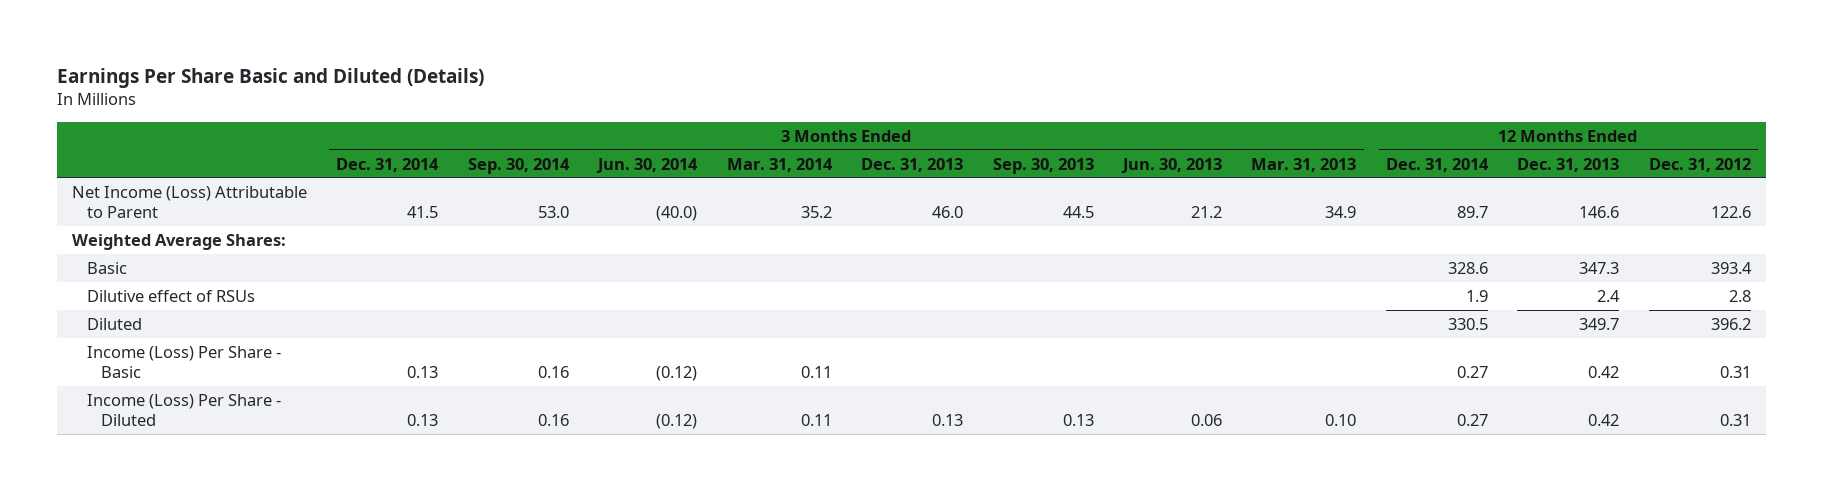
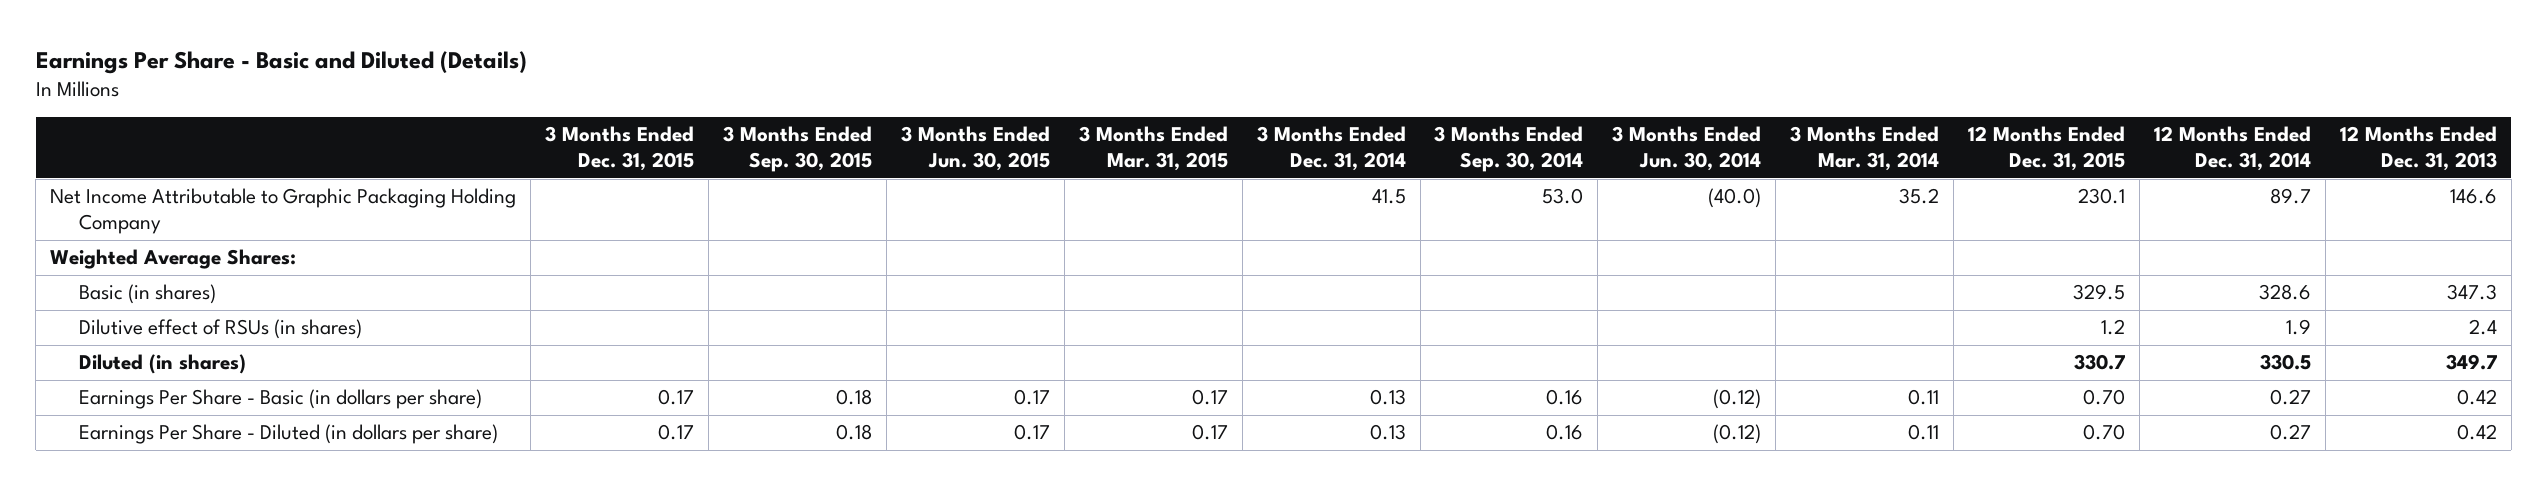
- Earnings Per Share Basic and Diluted (Details)
+ Earnings Per Share - Basic and Diluted (Details)
- | 3 Months Ended Dec. 31, 2014 | 3 Months Ended Sep. 30, 2014 | 3 Months Ended Jun. 30, 2014 | 3 Months Ended Mar. 31, 2014 | 3 Months Ended Dec. 31, 2013 | 3 Months Ended Sep. 30, 2013 | 3 Months Ended Jun. 30, 2013 | 3 Months Ended Mar. 31, 2013 | 12 Months Ended Dec. 31, 2014 | 12 Months Ended Dec. 31, 2013 | 12 Months Ended Dec. 31, 2012
+ | 3 Months Ended Dec. 31, 2015 | 3 Months Ended Sep. 30, 2015 | 3 Months Ended Jun. 30, 2015 | 3 Months Ended Mar. 31, 2015 | 3 Months Ended Dec. 31, 2014 | 3 Months Ended Sep. 30, 2014 | 3 Months Ended Jun. 30, 2014 | 3 Months Ended Mar. 31, 2014 | 12 Months Ended Dec. 31, 2015 | 12 Months Ended Dec. 31, 2014 | 12 Months Ended Dec. 31, 2013
- Net Income (Loss) Attributable to Parent | 41.5 | 53.0 | (40.0) | 35.2 | 46.0 | 44.5 | 21.2 | 34.9 | 89.7 | 146.6 | 122.6
+ Net Income Attributable to Graphic Packaging Holding Company | | | | | 41.5 | 53.0 | (40.0) | 35.2 | 230.1 | 89.7 | 146.6
- Basic | | | | | | | | | 328.6 | 347.3 | 393.4
- Dilutive effect of RSUs | | | | | | | | | 1.9 | 2.4 | 2.8
- Diluted | | | | | | | | | 330.5 | 349.7 | 396.2
- Income (Loss) Per Share - Basic | 0.13 | 0.16 | (0.12) | 0.11 | | | | | 0.27 | 0.42 | 0.31
- Income (Loss) Per Share - Diluted | 0.13 | 0.16 | (0.12) | 0.11 | 0.13 | 0.13 | 0.06 | 0.10 | 0.27 | 0.42 | 0.31
+ Basic (in shares) | | | | | | | | | 329.5 | 328.6 | 347.3
+ Dilutive effect of RSUs (in shares) | | | | | | | | | 1.2 | 1.9 | 2.4
+ Diluted (in shares) | | | | | | | | | 330.7 | 330.5 | 349.7
+ Earnings Per Share - Basic (in dollars per share) | 0.17 | 0.18 | 0.17 | 0.17 | 0.13 | 0.16 | (0.12) | 0.11 | 0.70 | 0.27 | 0.42
+ Earnings Per Share - Diluted (in dollars per share) | 0.17 | 0.18 | 0.17 | 0.17 | 0.13 | 0.16 | (0.12) | 0.11 | 0.70 | 0.27 | 0.42

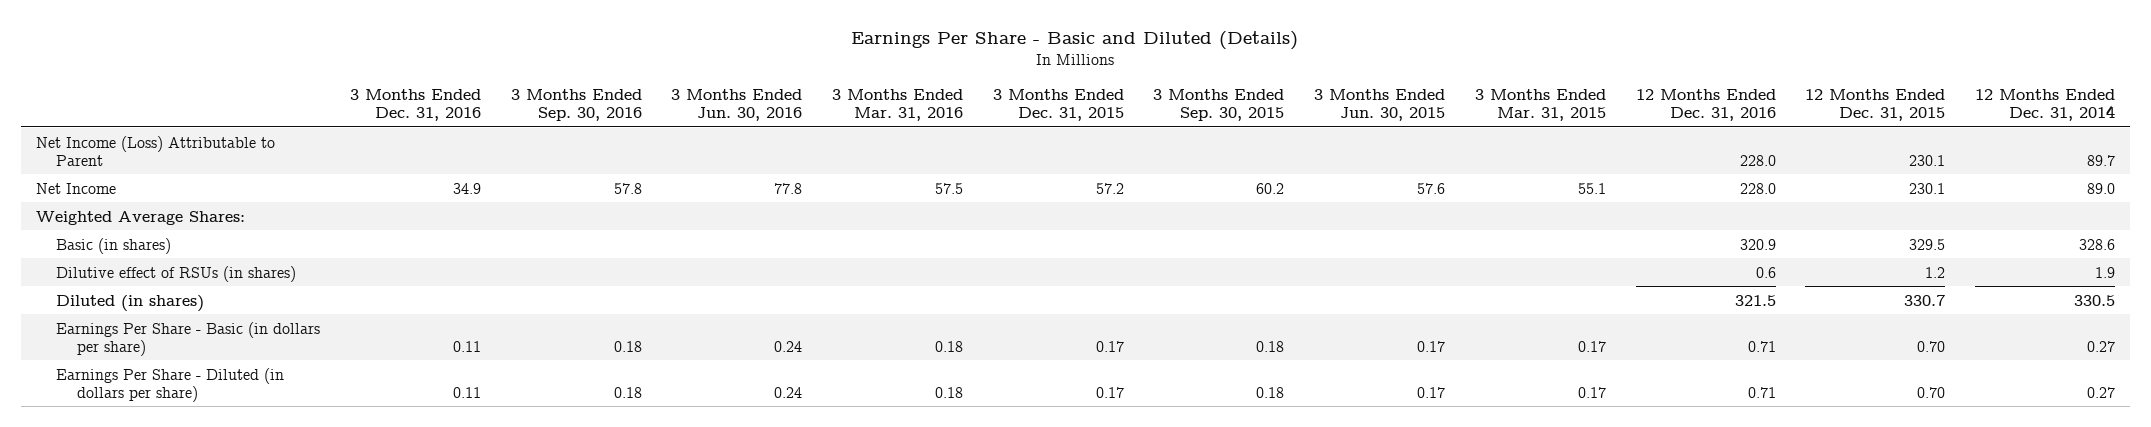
- | 3 Months Ended Dec. 31, 2015 | 3 Months Ended Sep. 30, 2015 | 3 Months Ended Jun. 30, 2015 | 3 Months Ended Mar. 31, 2015 | 3 Months Ended Dec. 31, 2014 | 3 Months Ended Sep. 30, 2014 | 3 Months Ended Jun. 30, 2014 | 3 Months Ended Mar. 31, 2014 | 12 Months Ended Dec. 31, 2015 | 12 Months Ended Dec. 31, 2014 | 12 Months Ended Dec. 31, 2013
+ | 3 Months Ended Dec. 31, 2016 | 3 Months Ended Sep. 30, 2016 | 3 Months Ended Jun. 30, 2016 | 3 Months Ended Mar. 31, 2016 | 3 Months Ended Dec. 31, 2015 | 3 Months Ended Sep. 30, 2015 | 3 Months Ended Jun. 30, 2015 | 3 Months Ended Mar. 31, 2015 | 12 Months Ended Dec. 31, 2016 | 12 Months Ended Dec. 31, 2015 | 12 Months Ended Dec. 31, 2014
- Net Income Attributable to Graphic Packaging Holding Company | | | | | 41.5 | 53.0 | (40.0) | 35.2 | 230.1 | 89.7 | 146.6
+ Net Income (Loss) Attributable to Parent | | | | | | | | | 228.0 | 230.1 | 89.7
+ Net Income | 34.9 | 57.8 | 77.8 | 57.5 | 57.2 | 60.2 | 57.6 | 55.1 | 228.0 | 230.1 | 89.0

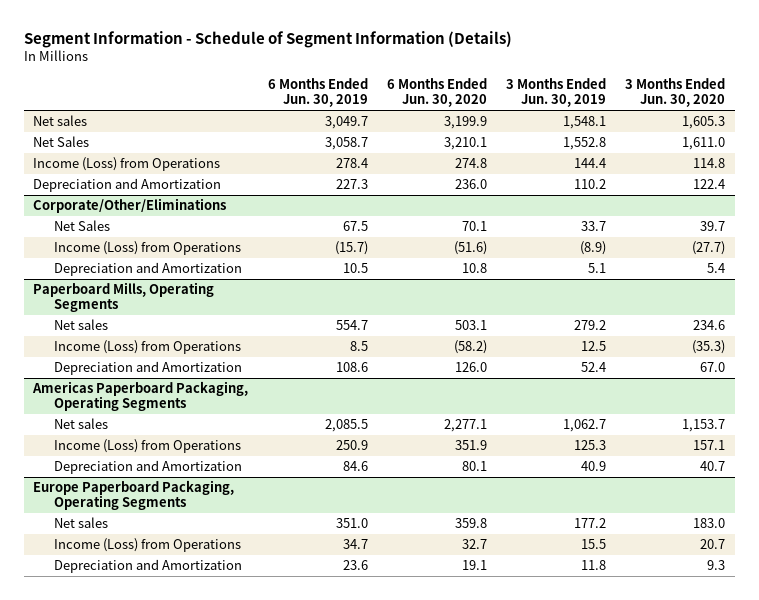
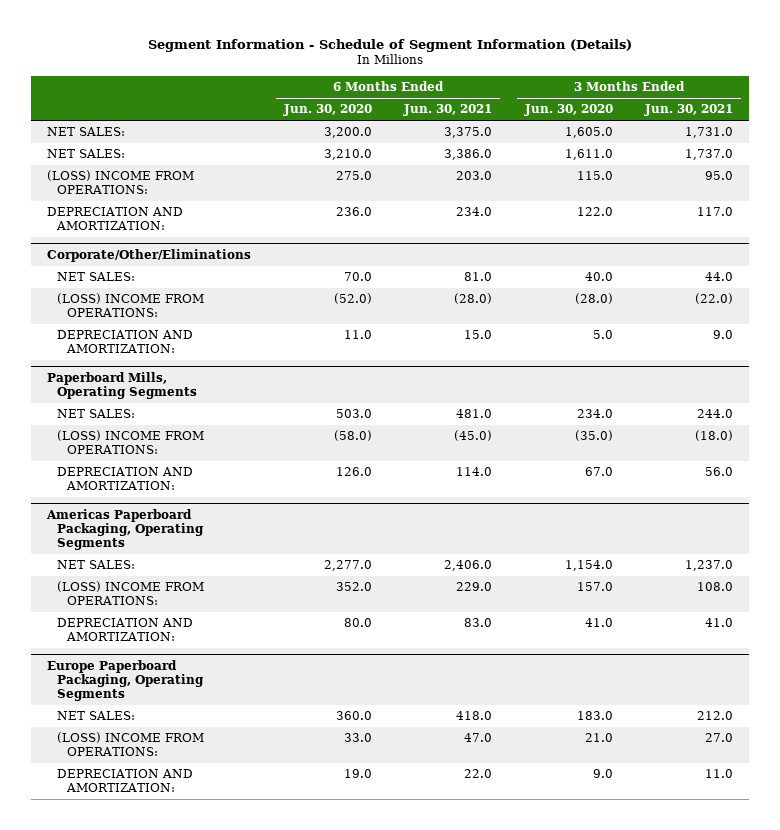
- | 6 Months Ended Jun. 30, 2019 | 6 Months Ended Jun. 30, 2020 | 3 Months Ended Jun. 30, 2019 | 3 Months Ended Jun. 30, 2020
+ | 6 Months Ended Jun. 30, 2020 | 6 Months Ended Jun. 30, 2021 | 3 Months Ended Jun. 30, 2020 | 3 Months Ended Jun. 30, 2021
- Net sales | 3,049.7 | 3,199.9 | 1,548.1 | 1,605.3
- Net Sales | 3,058.7 | 3,210.1 | 1,552.8 | 1,611.0
- Income (Loss) from Operations | 278.4 | 274.8 | 144.4 | 114.8
- Depreciation and Amortization | 227.3 | 236.0 | 110.2 | 122.4
+ NET SALES: | 3,200.0 | 3,375.0 | 1,605.0 | 1,731.0
+ NET SALES: | 3,210.0 | 3,386.0 | 1,611.0 | 1,737.0
+ (LOSS) INCOME FROM OPERATIONS: | 275.0 | 203.0 | 115.0 | 95.0
+ DEPRECIATION AND AMORTIZATION: | 236.0 | 234.0 | 122.0 | 117.0
@ Corporate/Other/Eliminations
- Net Sales | 67.5 | 70.1 | 33.7 | 39.7
- Income (Loss) from Operations | (15.7) | (51.6) | (8.9) | (27.7)
- Depreciation and Amortization | 10.5 | 10.8 | 5.1 | 5.4
+ NET SALES: | 70.0 | 81.0 | 40.0 | 44.0
+ (LOSS) INCOME FROM OPERATIONS: | (52.0) | (28.0) | (28.0) | (22.0)
+ DEPRECIATION AND AMORTIZATION: | 11.0 | 15.0 | 5.0 | 9.0
@ Paperboard Mills, Operating Segments
- Net sales | 554.7 | 503.1 | 279.2 | 234.6
- Income (Loss) from Operations | 8.5 | (58.2) | 12.5 | (35.3)
- Depreciation and Amortization | 108.6 | 126.0 | 52.4 | 67.0
+ NET SALES: | 503.0 | 481.0 | 234.0 | 244.0
+ (LOSS) INCOME FROM OPERATIONS: | (58.0) | (45.0) | (35.0) | (18.0)
+ DEPRECIATION AND AMORTIZATION: | 126.0 | 114.0 | 67.0 | 56.0
@ Americas Paperboard Packaging, Operating Segments
- Net sales | 2,085.5 | 2,277.1 | 1,062.7 | 1,153.7
- Income (Loss) from Operations | 250.9 | 351.9 | 125.3 | 157.1
- Depreciation and Amortization | 84.6 | 80.1 | 40.9 | 40.7
+ NET SALES: | 2,277.0 | 2,406.0 | 1,154.0 | 1,237.0
+ (LOSS) INCOME FROM OPERATIONS: | 352.0 | 229.0 | 157.0 | 108.0
+ DEPRECIATION AND AMORTIZATION: | 80.0 | 83.0 | 41.0 | 41.0
@ Europe Paperboard Packaging, Operating Segments
- Net sales | 351.0 | 359.8 | 177.2 | 183.0
- Income (Loss) from Operations | 34.7 | 32.7 | 15.5 | 20.7
- Depreciation and Amortization | 23.6 | 19.1 | 11.8 | 9.3
+ NET SALES: | 360.0 | 418.0 | 183.0 | 212.0
+ (LOSS) INCOME FROM OPERATIONS: | 33.0 | 47.0 | 21.0 | 27.0
+ DEPRECIATION AND AMORTIZATION: | 19.0 | 22.0 | 9.0 | 11.0

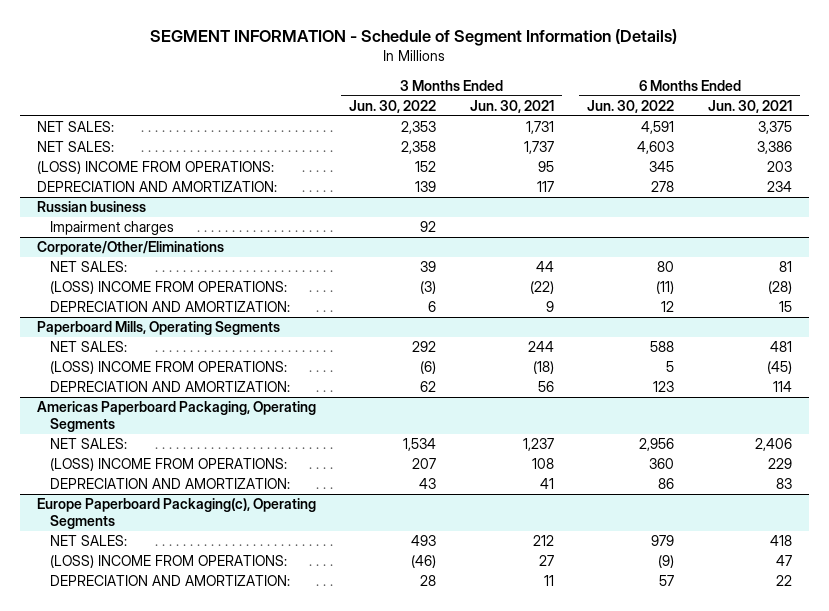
- Segment Information - Schedule of Segment Information (Details)
+ SEGMENT INFORMATION - Schedule of Segment Information (Details)
- | 6 Months Ended Jun. 30, 2020 | 6 Months Ended Jun. 30, 2021 | 3 Months Ended Jun. 30, 2020 | 3 Months Ended Jun. 30, 2021
+ | 3 Months Ended Jun. 30, 2022 | 3 Months Ended Jun. 30, 2021 | 6 Months Ended Jun. 30, 2022 | 6 Months Ended Jun. 30, 2021
- NET SALES: | 3,200.0 | 3,375.0 | 1,605.0 | 1,731.0
- NET SALES: | 3,210.0 | 3,386.0 | 1,611.0 | 1,737.0
- (LOSS) INCOME FROM OPERATIONS: | 275.0 | 203.0 | 115.0 | 95.0
- DEPRECIATION AND AMORTIZATION: | 236.0 | 234.0 | 122.0 | 117.0
+ NET SALES: | 2,353 | 1,731 | 4,591 | 3,375
+ NET SALES: | 2,358 | 1,737 | 4,603 | 3,386
+ (LOSS) INCOME FROM OPERATIONS: | 152 | 95 | 345 | 203
+ DEPRECIATION AND AMORTIZATION: | 139 | 117 | 278 | 234
+ Russian business
+ Impairment charges | 92 | | |
@ Corporate/Other/Eliminations
- NET SALES: | 70.0 | 81.0 | 40.0 | 44.0
- (LOSS) INCOME FROM OPERATIONS: | (52.0) | (28.0) | (28.0) | (22.0)
- DEPRECIATION AND AMORTIZATION: | 11.0 | 15.0 | 5.0 | 9.0
+ NET SALES: | 39 | 44 | 80 | 81
+ (LOSS) INCOME FROM OPERATIONS: | (3) | (22) | (11) | (28)
+ DEPRECIATION AND AMORTIZATION: | 6 | 9 | 12 | 15
@ Paperboard Mills, Operating Segments
- NET SALES: | 503.0 | 481.0 | 234.0 | 244.0
- (LOSS) INCOME FROM OPERATIONS: | (58.0) | (45.0) | (35.0) | (18.0)
- DEPRECIATION AND AMORTIZATION: | 126.0 | 114.0 | 67.0 | 56.0
+ NET SALES: | 292 | 244 | 588 | 481
+ (LOSS) INCOME FROM OPERATIONS: | (6) | (18) | 5 | (45)
+ DEPRECIATION AND AMORTIZATION: | 62 | 56 | 123 | 114
@ Americas Paperboard Packaging, Operating Segments
- NET SALES: | 2,277.0 | 2,406.0 | 1,154.0 | 1,237.0
- (LOSS) INCOME FROM OPERATIONS: | 352.0 | 229.0 | 157.0 | 108.0
- DEPRECIATION AND AMORTIZATION: | 80.0 | 83.0 | 41.0 | 41.0
- Europe Paperboard Packaging, Operating Segments
- NET SALES: | 360.0 | 418.0 | 183.0 | 212.0
- (LOSS) INCOME FROM OPERATIONS: | 33.0 | 47.0 | 21.0 | 27.0
- DEPRECIATION AND AMORTIZATION: | 19.0 | 22.0 | 9.0 | 11.0
@ Americas Paperboard Packaging, Operating Segments
+ NET SALES: | 1,534 | 1,237 | 2,956 | 2,406
+ (LOSS) INCOME FROM OPERATIONS: | 207 | 108 | 360 | 229
+ DEPRECIATION AND AMORTIZATION: | 43 | 41 | 86 | 83
+ Europe Paperboard Packaging(c), Operating Segments
+ NET SALES: | 493 | 212 | 979 | 418
+ (LOSS) INCOME FROM OPERATIONS: | (46) | 27 | (9) | 47
+ DEPRECIATION AND AMORTIZATION: | 28 | 11 | 57 | 22

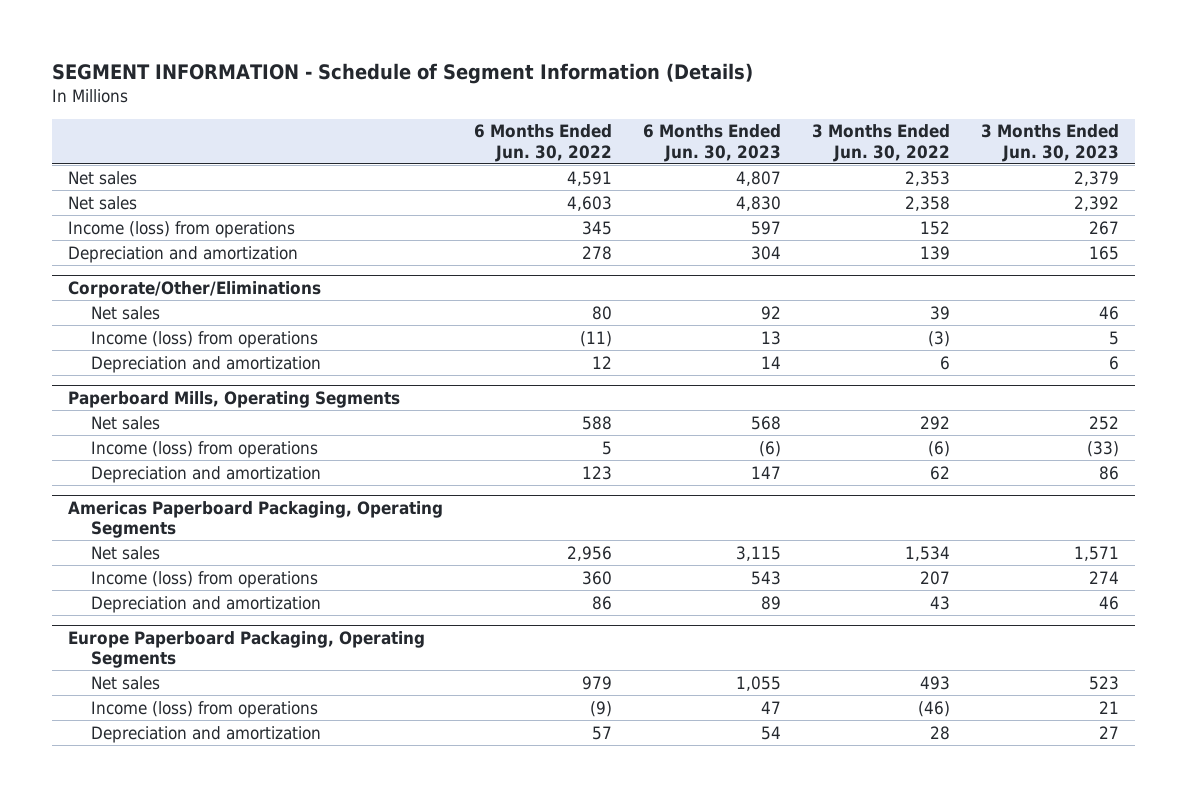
- | 3 Months Ended Jun. 30, 2022 | 3 Months Ended Jun. 30, 2021 | 6 Months Ended Jun. 30, 2022 | 6 Months Ended Jun. 30, 2021
+ | 6 Months Ended Jun. 30, 2022 | 6 Months Ended Jun. 30, 2023 | 3 Months Ended Jun. 30, 2022 | 3 Months Ended Jun. 30, 2023
- NET SALES: | 2,353 | 1,731 | 4,591 | 3,375
- NET SALES: | 2,358 | 1,737 | 4,603 | 3,386
- (LOSS) INCOME FROM OPERATIONS: | 152 | 95 | 345 | 203
- DEPRECIATION AND AMORTIZATION: | 139 | 117 | 278 | 234
- Russian business
- Impairment charges | 92 | | |
+ Net sales | 4,591 | 4,807 | 2,353 | 2,379
+ Net sales | 4,603 | 4,830 | 2,358 | 2,392
+ Income (loss) from operations | 345 | 597 | 152 | 267
+ Depreciation and amortization | 278 | 304 | 139 | 165
@ Corporate/Other/Eliminations
- NET SALES: | 39 | 44 | 80 | 81
- (LOSS) INCOME FROM OPERATIONS: | (3) | (22) | (11) | (28)
- DEPRECIATION AND AMORTIZATION: | 6 | 9 | 12 | 15
+ Net sales | 80 | 92 | 39 | 46
+ Income (loss) from operations | (11) | 13 | (3) | 5
+ Depreciation and amortization | 12 | 14 | 6 | 6
@ Paperboard Mills, Operating Segments
- NET SALES: | 292 | 244 | 588 | 481
- (LOSS) INCOME FROM OPERATIONS: | (6) | (18) | 5 | (45)
- DEPRECIATION AND AMORTIZATION: | 62 | 56 | 123 | 114
+ Net sales | 588 | 568 | 292 | 252
+ Income (loss) from operations | 5 | (6) | (6) | (33)
+ Depreciation and amortization | 123 | 147 | 62 | 86
@ Americas Paperboard Packaging, Operating Segments
- NET SALES: | 1,534 | 1,237 | 2,956 | 2,406
- (LOSS) INCOME FROM OPERATIONS: | 207 | 108 | 360 | 229
- DEPRECIATION AND AMORTIZATION: | 43 | 41 | 86 | 83
- Europe Paperboard Packaging(c), Operating Segments
- NET SALES: | 493 | 212 | 979 | 418
- (LOSS) INCOME FROM OPERATIONS: | (46) | 27 | (9) | 47
- DEPRECIATION AND AMORTIZATION: | 28 | 11 | 57 | 22
@ Americas Paperboard Packaging, Operating Segments
+ Net sales | 2,956 | 3,115 | 1,534 | 1,571
+ Income (loss) from operations | 360 | 543 | 207 | 274
+ Depreciation and amortization | 86 | 89 | 43 | 46
+ Europe Paperboard Packaging, Operating Segments
+ Net sales | 979 | 1,055 | 493 | 523
+ Income (loss) from operations | (9) | 47 | (46) | 21
+ Depreciation and amortization | 57 | 54 | 28 | 27

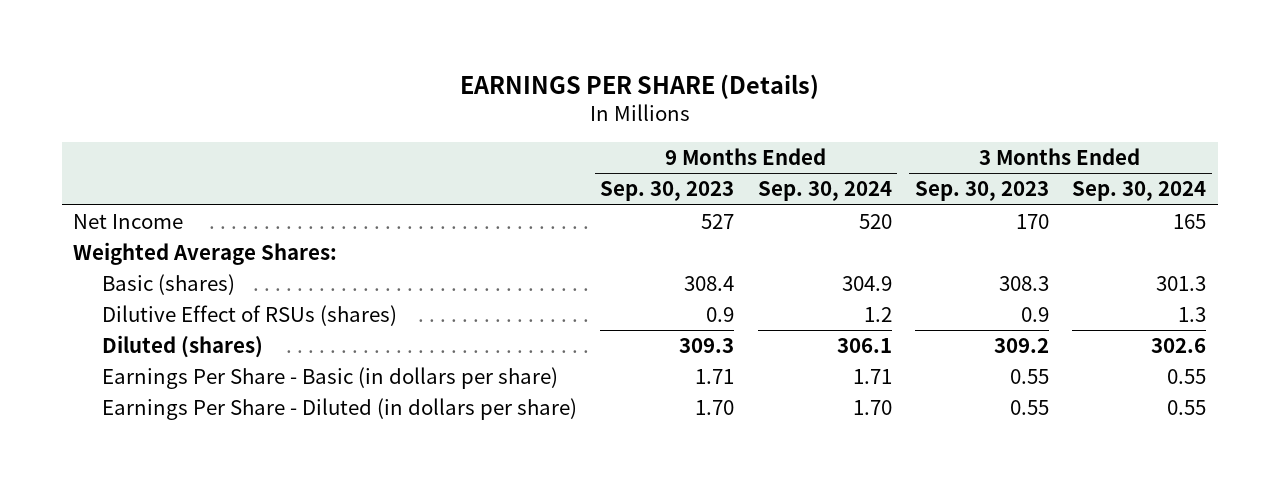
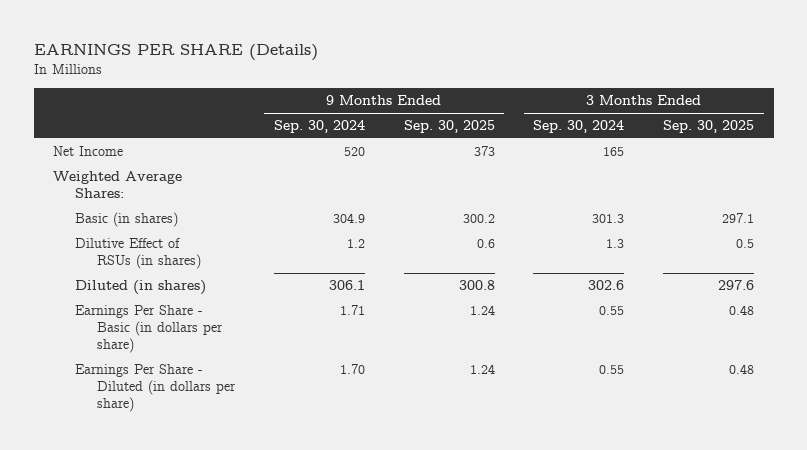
- | 9 Months Ended Sep. 30, 2023 | 9 Months Ended Sep. 30, 2024 | 3 Months Ended Sep. 30, 2023 | 3 Months Ended Sep. 30, 2024
+ | 9 Months Ended Sep. 30, 2024 | 9 Months Ended Sep. 30, 2025 | 3 Months Ended Sep. 30, 2024 | 3 Months Ended Sep. 30, 2025
- Basic (shares) | 308.4 | 304.9 | 308.3 | 301.3
- Dilutive Effect of RSUs (shares) | 0.9 | 1.2 | 0.9 | 1.3
- Diluted (shares) | 309.3 | 306.1 | 309.2 | 302.6
+ Basic (in shares) | 304.9 | 300.2 | 301.3 | 297.1
+ Dilutive Effect of RSUs (in shares) | 1.2 | 0.6 | 1.3 | 0.5
+ Diluted (in shares) | 306.1 | 300.8 | 302.6 | 297.6

